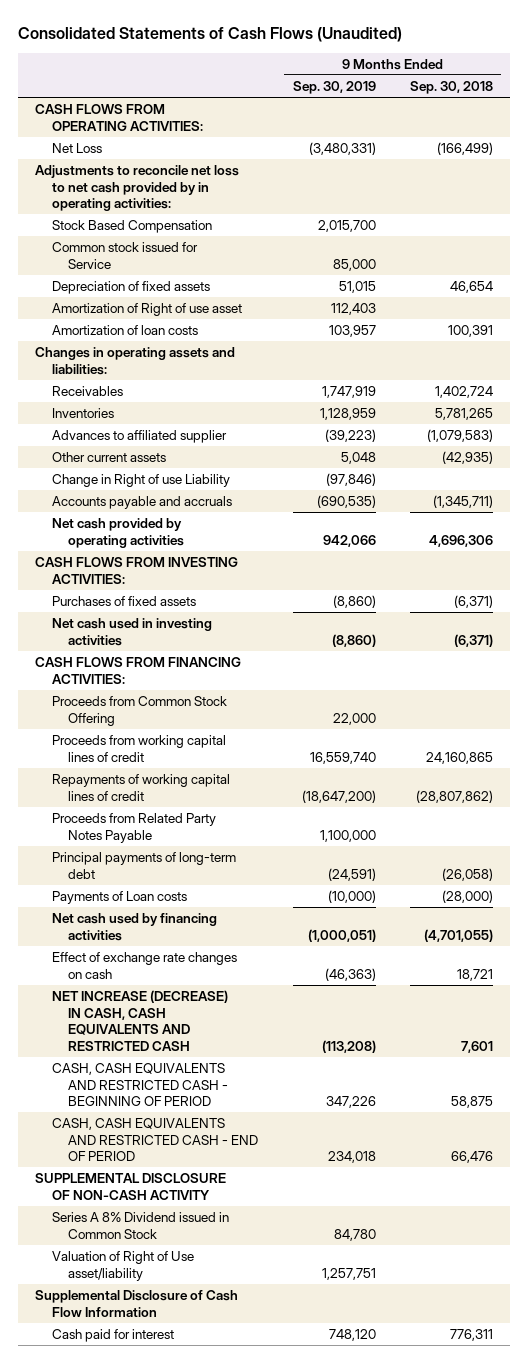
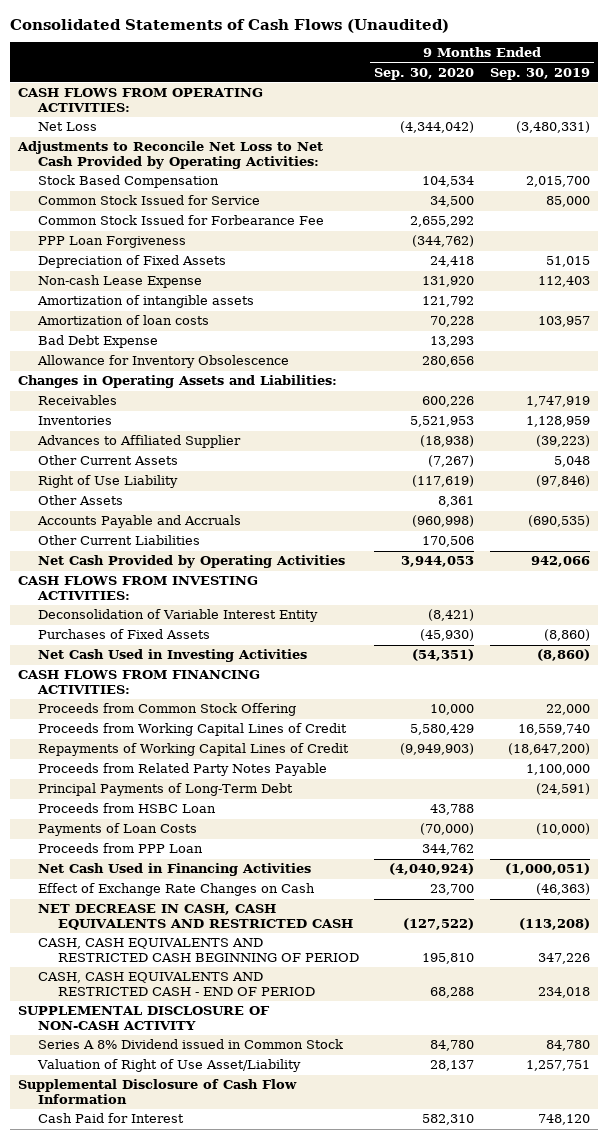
- | 9 Months Ended Sep. 30, 2019 | 9 Months Ended Sep. 30, 2018
+ | 9 Months Ended Sep. 30, 2020 | 9 Months Ended Sep. 30, 2019
- Adjustments to reconcile net loss to net cash provided by in operating activities:
+ Adjustments to Reconcile Net Loss to Net Cash Provided by Operating Activities:
- Common stock issued for Service | 85,000 |
- Depreciation of fixed assets | 51,015 | 46,654
- Amortization of Right of use asset | 112,403 |
+ Common Stock Issued for Service | 34,500 | 85,000
+ Common Stock Issued for Forbearance Fee | 2,655,292 |
+ PPP Loan Forgiveness | (344,762) |
+ Depreciation of Fixed Assets | 24,418 | 51,015
+ Non-cash Lease Expense | 131,920 | 112,403
+ Amortization of intangible assets | 121,792 |
- Changes in operating assets and liabilities:
+ Bad Debt Expense | 13,293 |
+ Allowance for Inventory Obsolescence | 280,656 |
+ Changes in Operating Assets and Liabilities:
- Advances to affiliated supplier | (39,223) | (1,079,583)
- Other current assets | 5,048 | (42,935)
- Change in Right of use Liability | (97,846) |
- Accounts payable and accruals | (690,535) | (1,345,711)
- Net cash provided by operating activities | 942,066 | 4,696,306
+ Advances to Affiliated Supplier | (18,938) | (39,223)
+ Other Current Assets | (7,267) | 5,048
+ Right of Use Liability | (117,619) | (97,846)
+ Other Assets | 8,361 |
+ Accounts Payable and Accruals | (960,998) | (690,535)
+ Other Current Liabilities | 170,506 |
+ Net Cash Provided by Operating Activities | 3,944,053 | 942,066
- Purchases of fixed assets | (8,860) | (6,371)
- Net cash used in investing activities | (8,860) | (6,371)
+ Deconsolidation of Variable Interest Entity | (8,421) |
+ Purchases of Fixed Assets | (45,930) | (8,860)
+ Net Cash Used in Investing Activities | (54,351) | (8,860)
- Proceeds from working capital lines of credit | 16,559,740 | 24,160,865
- Repayments of working capital lines of credit | (18,647,200) | (28,807,862)
+ Proceeds from Working Capital Lines of Credit | 5,580,429 | 16,559,740
+ Repayments of Working Capital Lines of Credit | (9,949,903) | (18,647,200)
- Principal payments of long-term debt | (24,591) | (26,058)
- Payments of Loan costs | (10,000) | (28,000)
- Net cash used by financing activities | (1,000,051) | (4,701,055)
- Effect of exchange rate changes on cash | (46,363) | 18,721
- NET INCREASE (DECREASE) IN CASH, CASH EQUIVALENTS AND RESTRICTED CASH | (113,208) | 7,601
- CASH, CASH EQUIVALENTS AND RESTRICTED CASH - BEGINNING OF PERIOD | 347,226 | 58,875
+ Principal Payments of Long-Term Debt | | (24,591)
+ Proceeds from HSBC Loan | 43,788 |
+ Payments of Loan Costs | (70,000) | (10,000)
+ Proceeds from PPP Loan | 344,762 |
+ Net Cash Used in Financing Activities | (4,040,924) | (1,000,051)
+ Effect of Exchange Rate Changes on Cash | 23,700 | (46,363)
+ NET DECREASE IN CASH, CASH EQUIVALENTS AND RESTRICTED CASH | (127,522) | (113,208)
+ CASH, CASH EQUIVALENTS AND RESTRICTED CASH BEGINNING OF PERIOD | 195,810 | 347,226
- Valuation of Right of Use asset/liability | 1,257,751 |
+ Valuation of Right of Use Asset/Liability | 28,137 | 1,257,751
- Cash paid for interest | 748,120 | 776,311
+ Cash Paid for Interest | 582,310 | 748,120

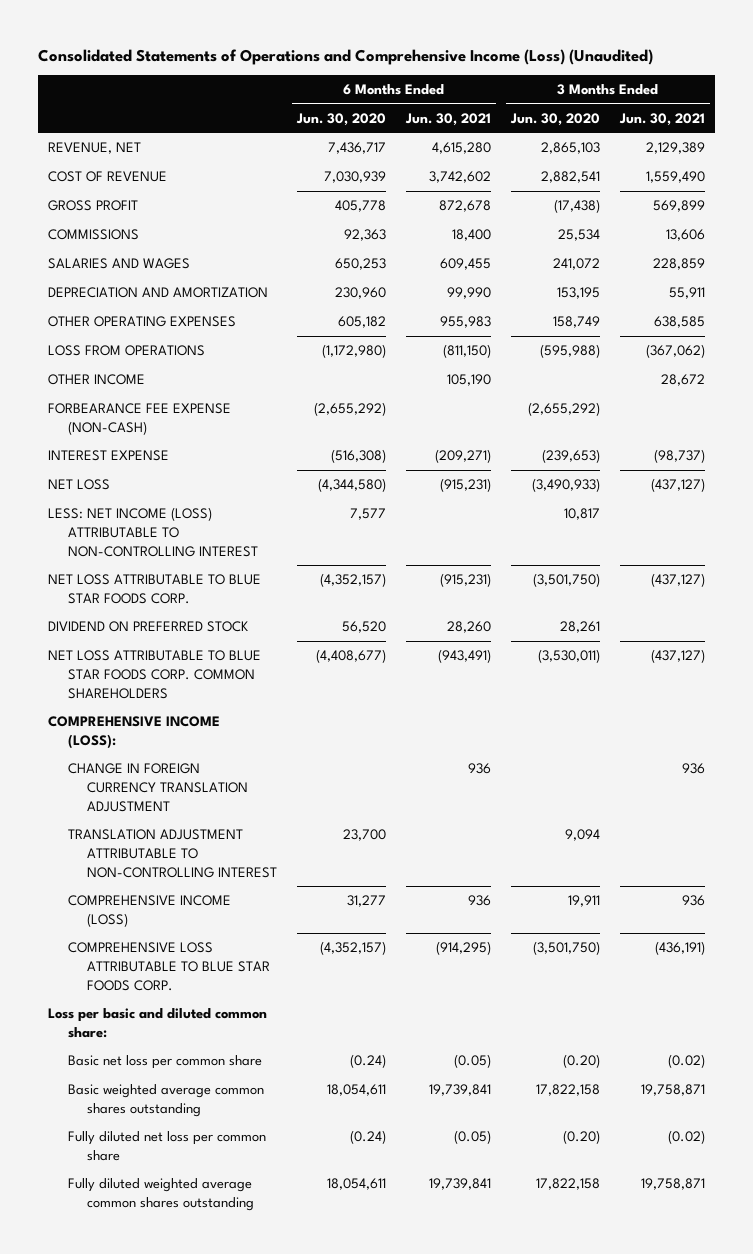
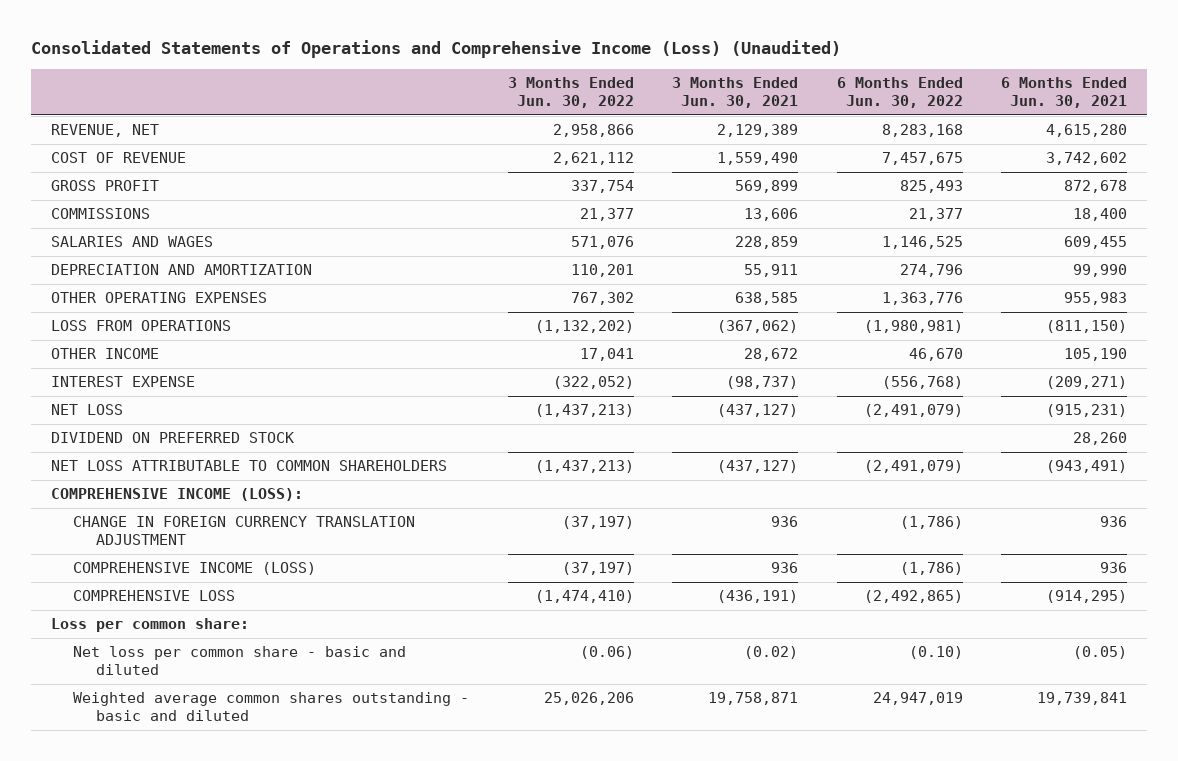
- | 6 Months Ended Jun. 30, 2020 | 6 Months Ended Jun. 30, 2021 | 3 Months Ended Jun. 30, 2020 | 3 Months Ended Jun. 30, 2021
+ | 3 Months Ended Jun. 30, 2022 | 3 Months Ended Jun. 30, 2021 | 6 Months Ended Jun. 30, 2022 | 6 Months Ended Jun. 30, 2021
- FORBEARANCE FEE EXPENSE (NON-CASH) | (2,655,292) | | (2,655,292) |
- LESS: NET INCOME (LOSS) ATTRIBUTABLE TO NON-CONTROLLING INTEREST | 7,577 | | 10,817 |
- NET LOSS ATTRIBUTABLE TO BLUE STAR FOODS CORP. | (4,352,157) | (915,231) | (3,501,750) | (437,127)
- NET LOSS ATTRIBUTABLE TO BLUE STAR FOODS CORP. COMMON SHAREHOLDERS | (4,408,677) | (943,491) | (3,530,011) | (437,127)
+ NET LOSS ATTRIBUTABLE TO COMMON SHAREHOLDERS | (1,437,213) | (437,127) | (2,491,079) | (943,491)
- TRANSLATION ADJUSTMENT ATTRIBUTABLE TO NON-CONTROLLING INTEREST | 23,700 | | 9,094 |
- COMPREHENSIVE LOSS ATTRIBUTABLE TO BLUE STAR FOODS CORP. | (4,352,157) | (914,295) | (3,501,750) | (436,191)
- Loss per basic and diluted common share:
- Basic net loss per common share | (0.24) | (0.05) | (0.20) | (0.02)
- Basic weighted average common shares outstanding | 18,054,611 | 19,739,841 | 17,822,158 | 19,758,871
- Fully diluted net loss per common share | (0.24) | (0.05) | (0.20) | (0.02)
- Fully diluted weighted average common shares outstanding | 18,054,611 | 19,739,841 | 17,822,158 | 19,758,871
+ COMPREHENSIVE LOSS | (1,474,410) | (436,191) | (2,492,865) | (914,295)
+ Loss per common share:
+ Net loss per common share - basic and diluted | (0.06) | (0.02) | (0.10) | (0.05)
+ Weighted average common shares outstanding - basic and diluted | 25,026,206 | 19,758,871 | 24,947,019 | 19,739,841

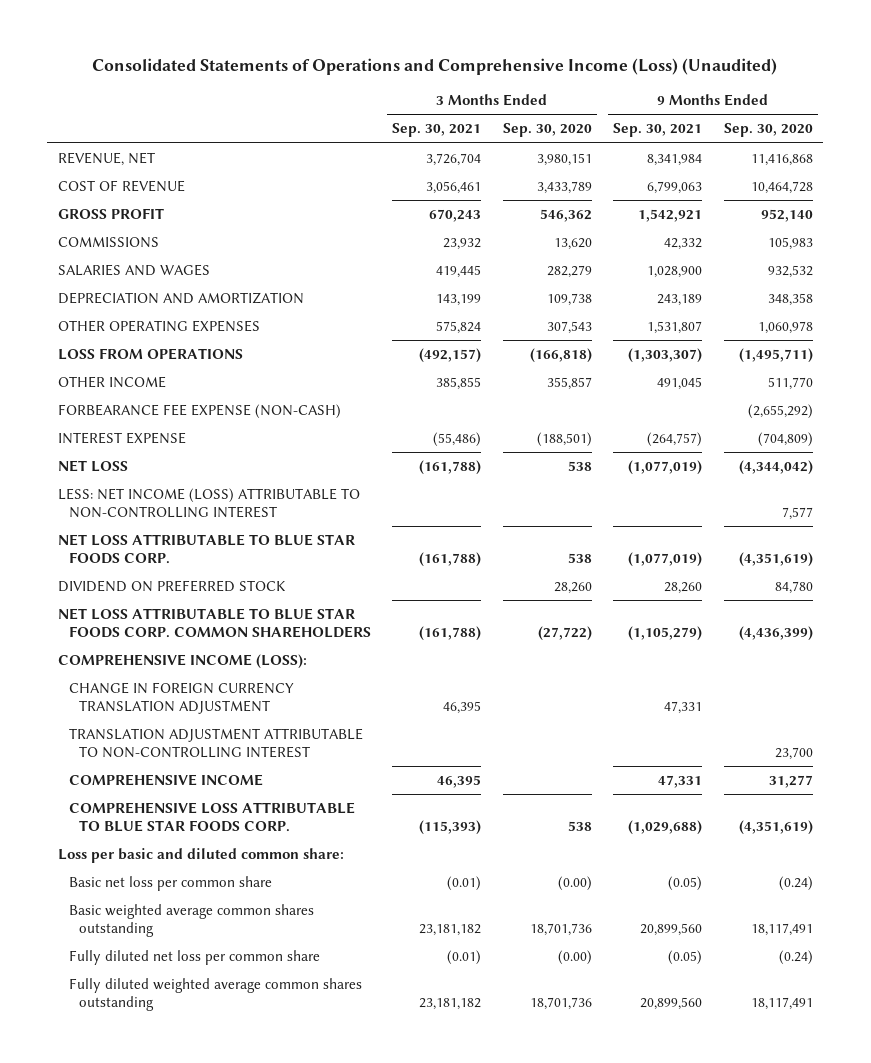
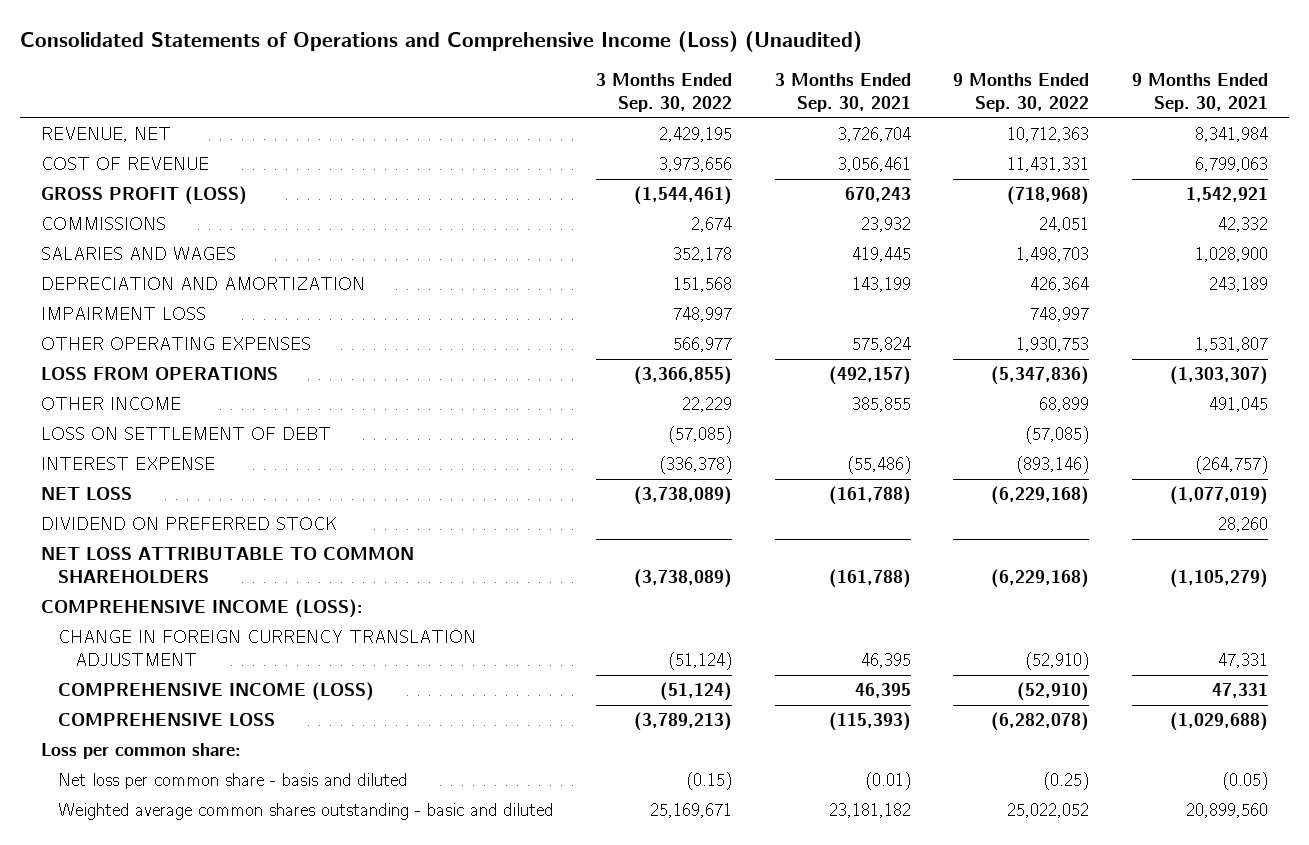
- | 3 Months Ended Sep. 30, 2021 | 3 Months Ended Sep. 30, 2020 | 9 Months Ended Sep. 30, 2021 | 9 Months Ended Sep. 30, 2020
+ | 3 Months Ended Sep. 30, 2022 | 3 Months Ended Sep. 30, 2021 | 9 Months Ended Sep. 30, 2022 | 9 Months Ended Sep. 30, 2021
- GROSS PROFIT | 670,243 | 546,362 | 1,542,921 | 952,140
+ GROSS PROFIT (LOSS) | (1,544,461) | 670,243 | (718,968) | 1,542,921
+ IMPAIRMENT LOSS | 748,997 | | 748,997 |
- FORBEARANCE FEE EXPENSE (NON-CASH) | | | | (2,655,292)
+ LOSS ON SETTLEMENT OF DEBT | (57,085) | | (57,085) |
- LESS: NET INCOME (LOSS) ATTRIBUTABLE TO NON-CONTROLLING INTEREST | | | | 7,577
- NET LOSS ATTRIBUTABLE TO BLUE STAR FOODS CORP. | (161,788) | 538 | (1,077,019) | (4,351,619)
- NET LOSS ATTRIBUTABLE TO BLUE STAR FOODS CORP. COMMON SHAREHOLDERS | (161,788) | (27,722) | (1,105,279) | (4,436,399)
+ NET LOSS ATTRIBUTABLE TO COMMON SHAREHOLDERS | (3,738,089) | (161,788) | (6,229,168) | (1,105,279)
- TRANSLATION ADJUSTMENT ATTRIBUTABLE TO NON-CONTROLLING INTEREST | | | | 23,700
- COMPREHENSIVE INCOME | 46,395 | | 47,331 | 31,277
- COMPREHENSIVE LOSS ATTRIBUTABLE TO BLUE STAR FOODS CORP. | (115,393) | 538 | (1,029,688) | (4,351,619)
- Loss per basic and diluted common share:
- Basic net loss per common share | (0.01) | (0.00) | (0.05) | (0.24)
- Basic weighted average common shares outstanding | 23,181,182 | 18,701,736 | 20,899,560 | 18,117,491
- Fully diluted net loss per common share | (0.01) | (0.00) | (0.05) | (0.24)
- Fully diluted weighted average common shares outstanding | 23,181,182 | 18,701,736 | 20,899,560 | 18,117,491
+ COMPREHENSIVE INCOME (LOSS) | (51,124) | 46,395 | (52,910) | 47,331
+ COMPREHENSIVE LOSS | (3,789,213) | (115,393) | (6,282,078) | (1,029,688)
+ Loss per common share:
+ Net loss per common share - basis and diluted | (0.15) | (0.01) | (0.25) | (0.05)
+ Weighted average common shares outstanding - basic and diluted | 25,169,671 | 23,181,182 | 25,022,052 | 20,899,560

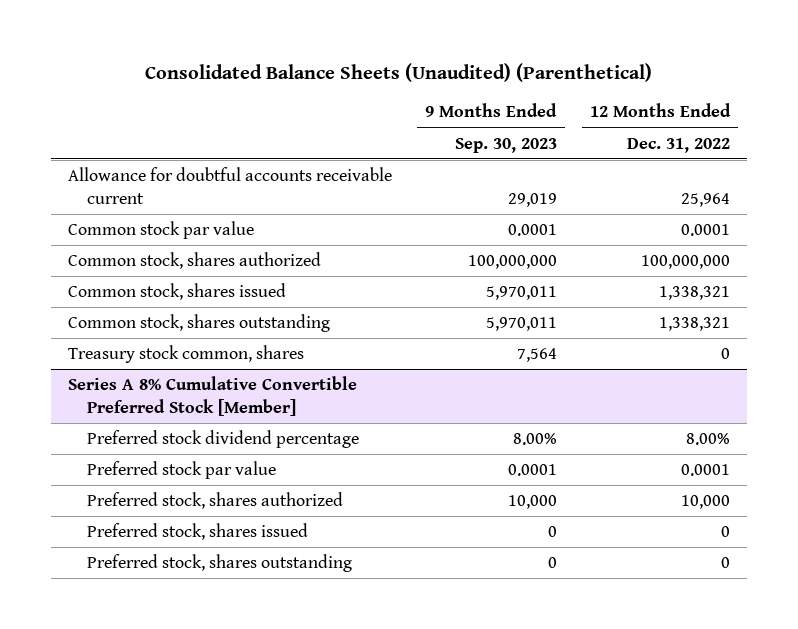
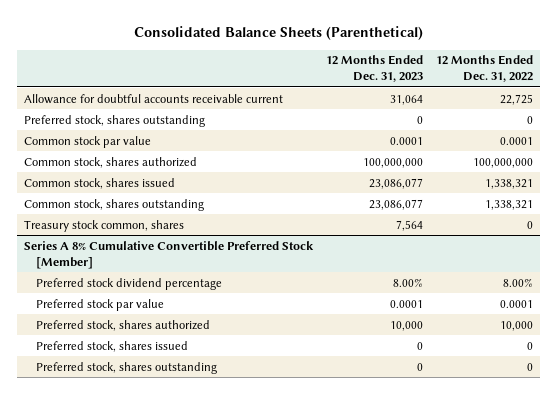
- Consolidated Balance Sheets (Unaudited) (Parenthetical)
+ Consolidated Balance Sheets (Parenthetical)
- | 9 Months Ended Sep. 30, 2023 | 12 Months Ended Dec. 31, 2022
+ | 12 Months Ended Dec. 31, 2023 | 12 Months Ended Dec. 31, 2022
- Allowance for doubtful accounts receivable current | 29,019 | 25,964
+ Allowance for doubtful accounts receivable current | 31,064 | 22,725
+ Preferred stock, shares outstanding | 0 | 0

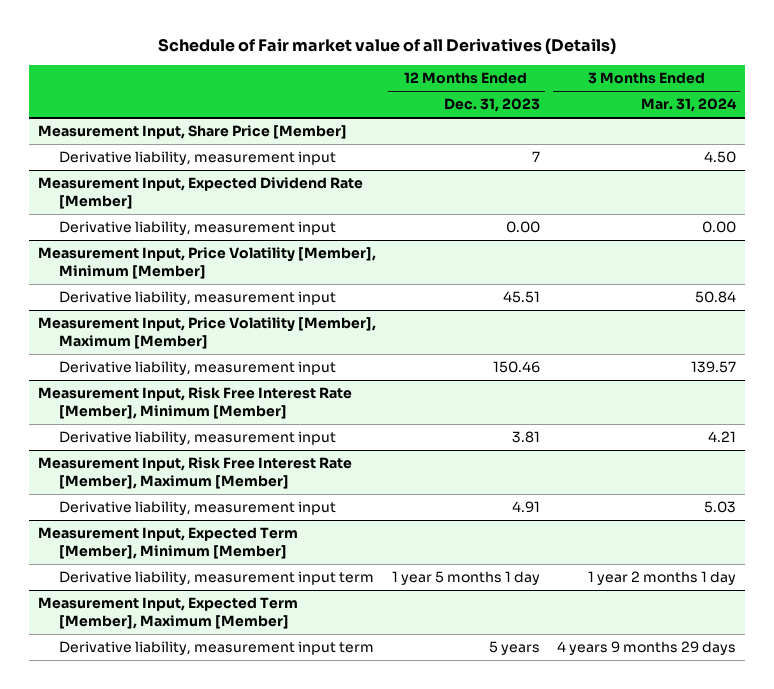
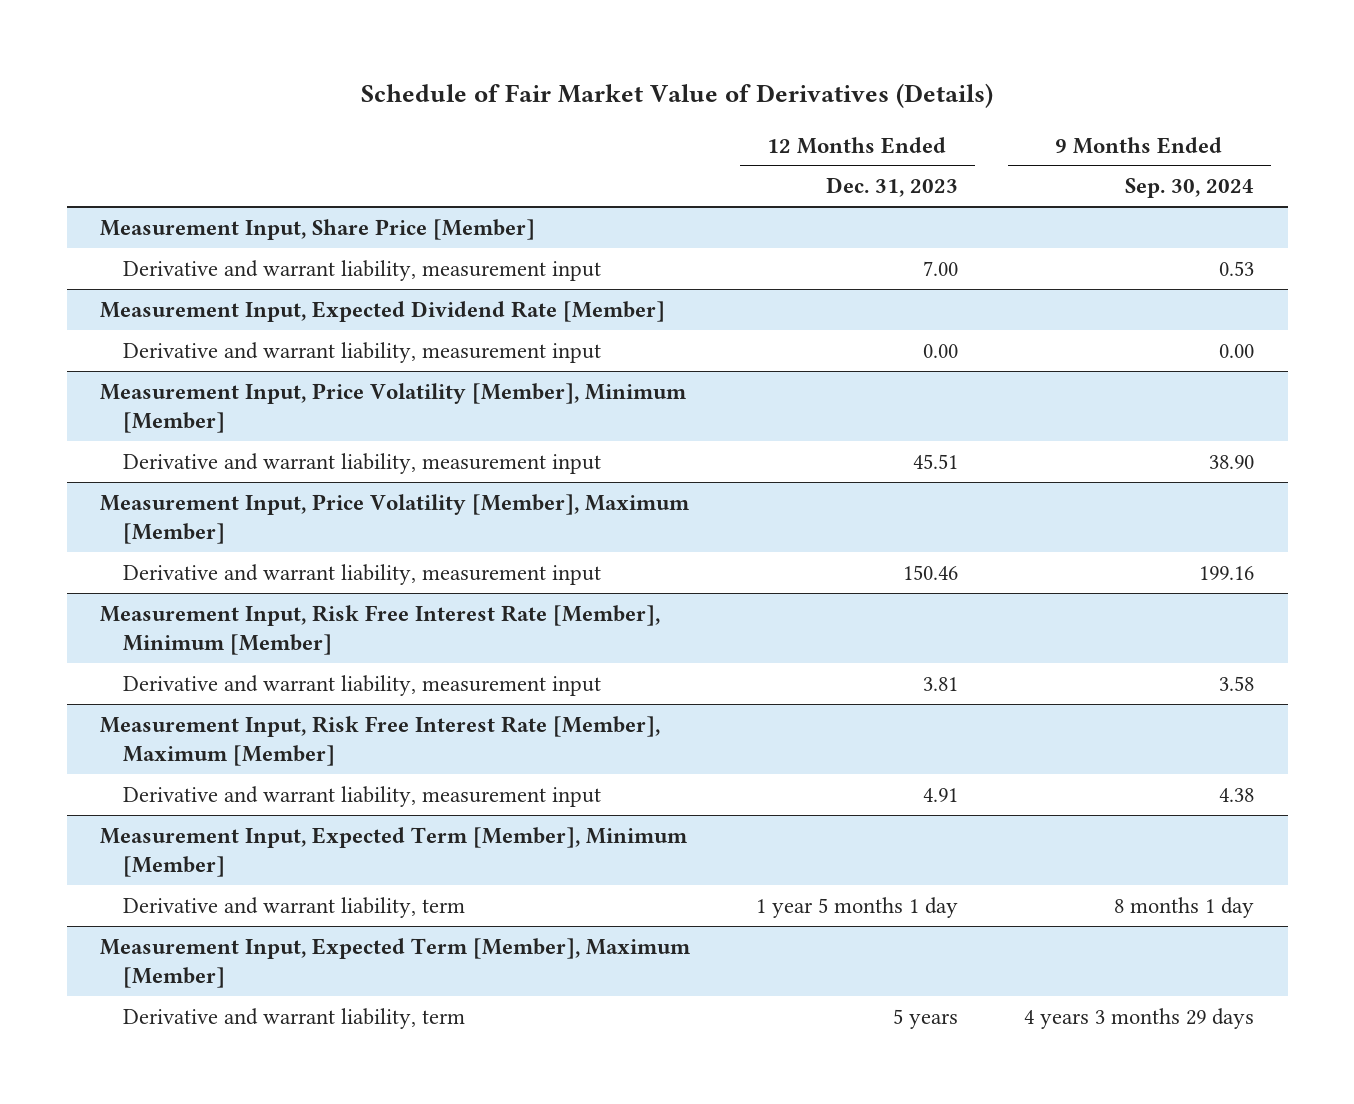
- Schedule of Fair market value of all Derivatives (Details)
+ Schedule of Fair Market Value of Derivatives (Details)
- | 12 Months Ended Dec. 31, 2023 | 3 Months Ended Mar. 31, 2024
+ | 12 Months Ended Dec. 31, 2023 | 9 Months Ended Sep. 30, 2024
@ Measurement Input, Share Price [Member]
- Derivative liability, measurement input | 7 | 4.50
+ Derivative and warrant liability, measurement input | 7.00 | 0.53
@ Measurement Input, Expected Dividend Rate [Member]
- Derivative liability, measurement input | 0.00 | 0.00
+ Derivative and warrant liability, measurement input | 0.00 | 0.00
@ Measurement Input, Price Volatility [Member], Minimum [Member]
- Derivative liability, measurement input | 45.51 | 50.84
+ Derivative and warrant liability, measurement input | 45.51 | 38.90
@ Measurement Input, Price Volatility [Member], Maximum [Member]
- Derivative liability, measurement input | 150.46 | 139.57
+ Derivative and warrant liability, measurement input | 150.46 | 199.16
@ Measurement Input, Risk Free Interest Rate [Member], Minimum [Member]
- Derivative liability, measurement input | 3.81 | 4.21
+ Derivative and warrant liability, measurement input | 3.81 | 3.58
@ Measurement Input, Risk Free Interest Rate [Member], Maximum [Member]
- Derivative liability, measurement input | 4.91 | 5.03
+ Derivative and warrant liability, measurement input | 4.91 | 4.38
@ Measurement Input, Expected Term [Member], Minimum [Member]
- Derivative liability, measurement input term | 1 year 5 months 1 day | 1 year 2 months 1 day
+ Derivative and warrant liability, term | 1 year 5 months 1 day | 8 months 1 day
@ Measurement Input, Expected Term [Member], Maximum [Member]
- Derivative liability, measurement input term | 5 years | 4 years 9 months 29 days
+ Derivative and warrant liability, term | 5 years | 4 years 3 months 29 days

